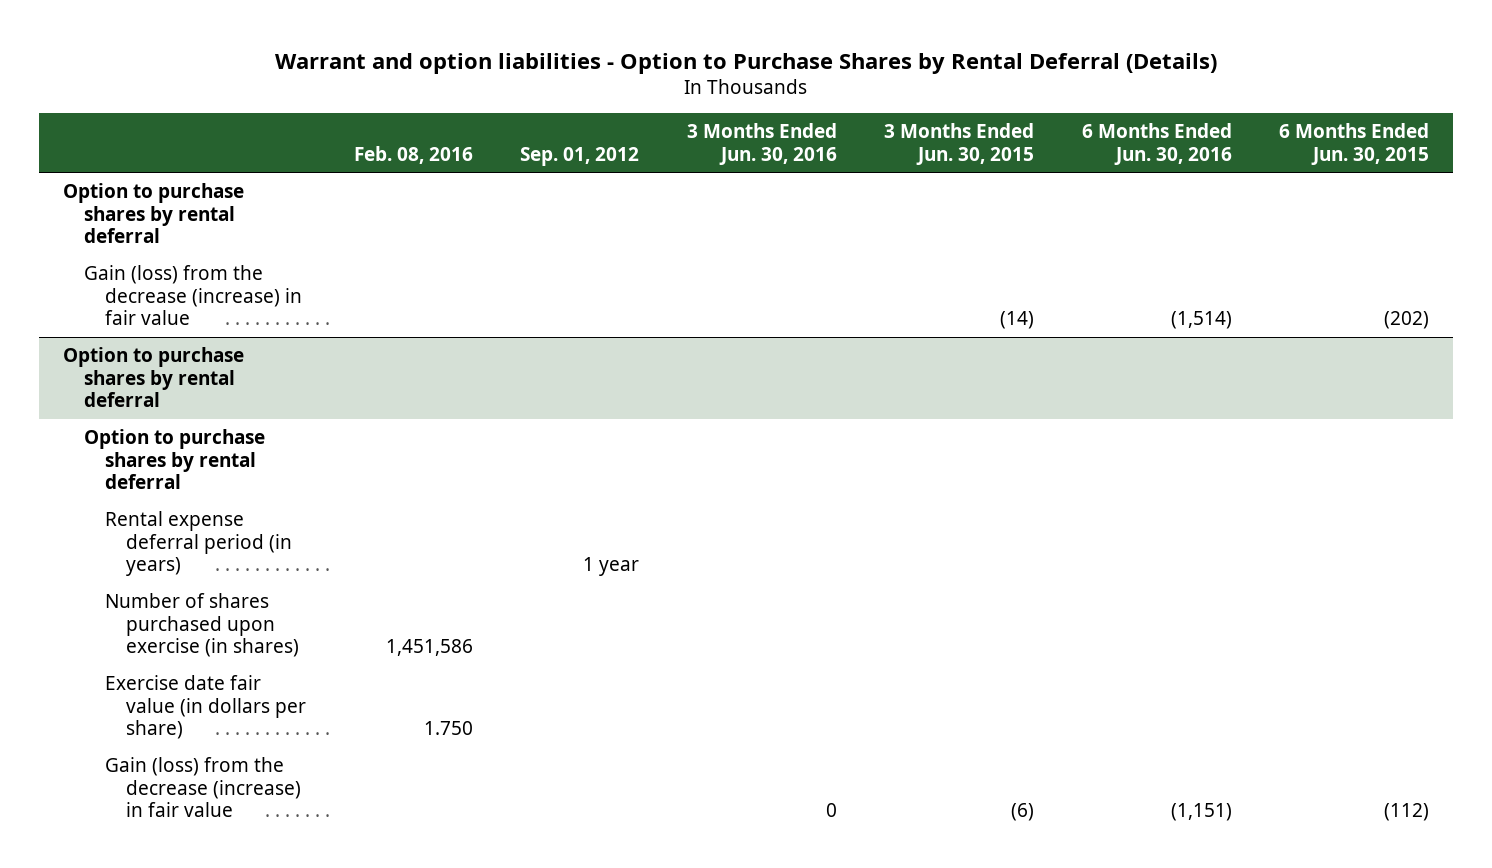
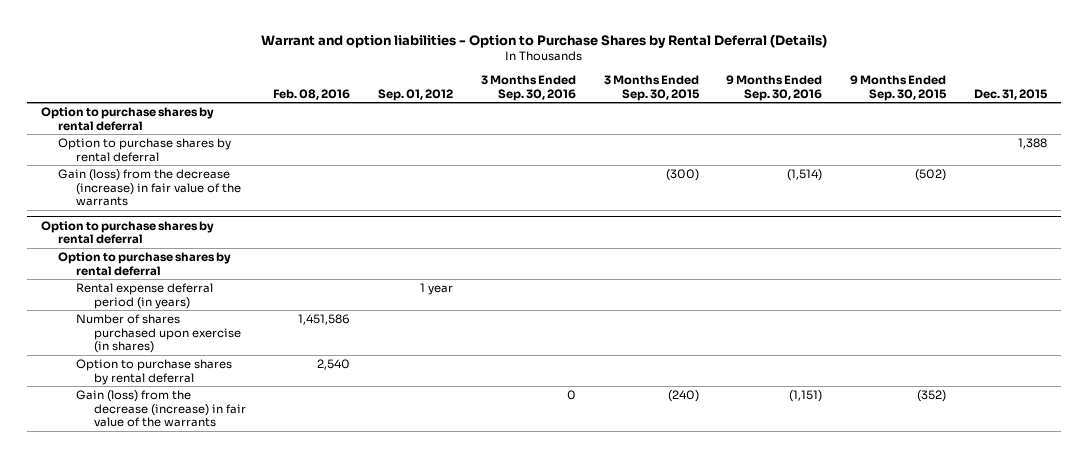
- | Feb. 08, 2016 | Sep. 01, 2012 | 3 Months Ended Jun. 30, 2016 | 3 Months Ended Jun. 30, 2015 | 6 Months Ended Jun. 30, 2016 | 6 Months Ended Jun. 30, 2015
+ | Feb. 08, 2016 | Sep. 01, 2012 | 3 Months Ended Sep. 30, 2016 | 3 Months Ended Sep. 30, 2015 | 9 Months Ended Sep. 30, 2016 | 9 Months Ended Sep. 30, 2015 | Dec. 31, 2015
- Gain (loss) from the decrease (increase) in fair value | | | | (14) | (1,514) | (202)
+ Option to purchase shares by rental deferral | | | | | | | 1,388
+ Gain (loss) from the decrease (increase) in fair value of the warrants | | | | (300) | (1,514) | (502) |
@ Option to purchase shares by rental deferral
- Exercise date fair value (in dollars per share) | 1.750 | | | | |
- Gain (loss) from the decrease (increase) in fair value | | | 0 | (6) | (1,151) | (112)
+ Option to purchase shares by rental deferral | 2,540 | | | | | |
+ Gain (loss) from the decrease (increase) in fair value of the warrants | | | 0 | (240) | (1,151) | (352) |

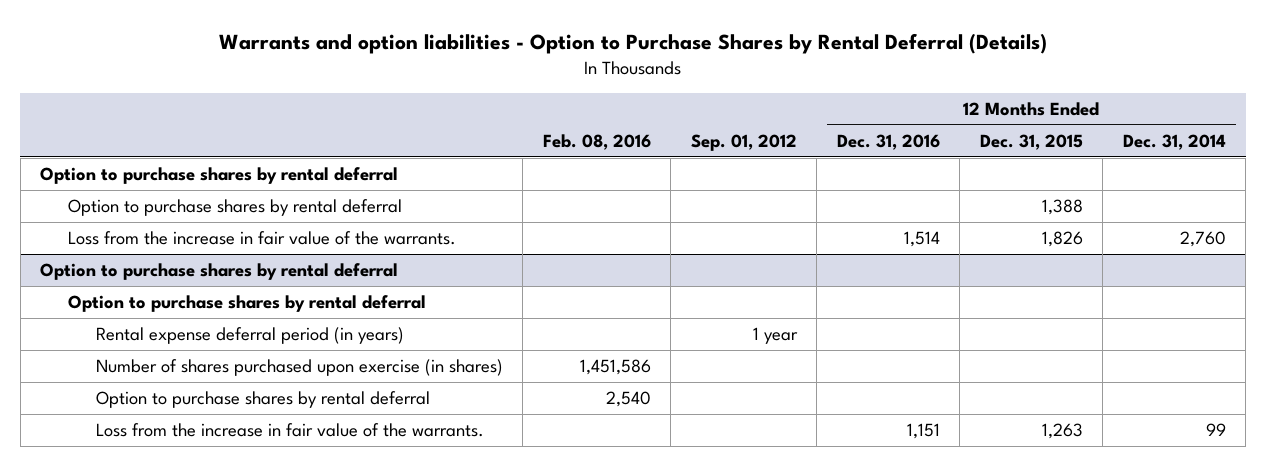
- Warrant and option liabilities - Option to Purchase Shares by Rental Deferral (Details)
+ Warrants and option liabilities - Option to Purchase Shares by Rental Deferral (Details)
- | Feb. 08, 2016 | Sep. 01, 2012 | 3 Months Ended Sep. 30, 2016 | 3 Months Ended Sep. 30, 2015 | 9 Months Ended Sep. 30, 2016 | 9 Months Ended Sep. 30, 2015 | Dec. 31, 2015
+ | Feb. 08, 2016 | Sep. 01, 2012 | 12 Months Ended Dec. 31, 2016 | 12 Months Ended Dec. 31, 2015 | 12 Months Ended Dec. 31, 2014
- Gain (loss) from the decrease (increase) in fair value of the warrants | | | | (300) | (1,514) | (502) |
+ Loss from the increase in fair value of the warrants. | | | 1,514 | 1,826 | 2,760
@ Option to purchase shares by rental deferral
- Gain (loss) from the decrease (increase) in fair value of the warrants | | | 0 | (240) | (1,151) | (352) |
+ Loss from the increase in fair value of the warrants. | | | 1,151 | 1,263 | 99

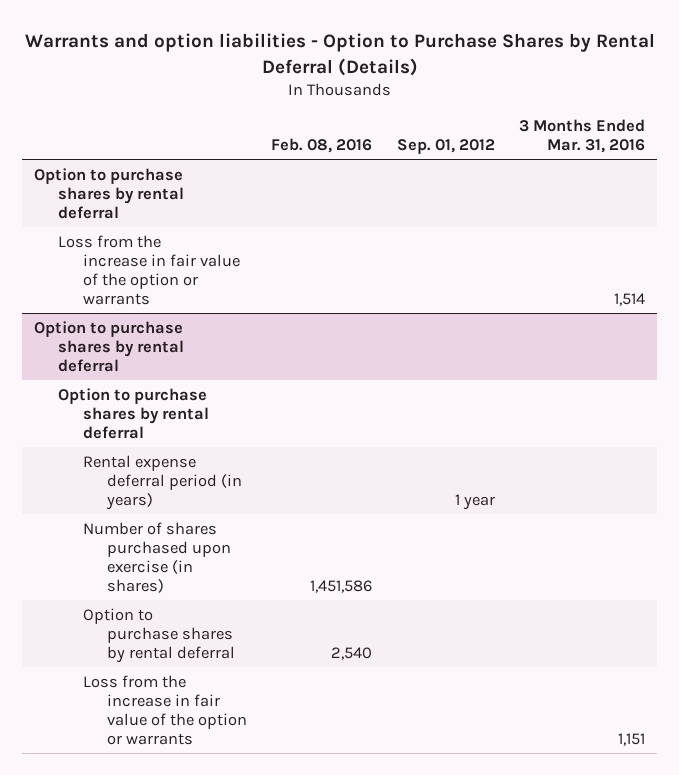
- | Feb. 08, 2016 | Sep. 01, 2012 | 12 Months Ended Dec. 31, 2016 | 12 Months Ended Dec. 31, 2015 | 12 Months Ended Dec. 31, 2014
+ | Feb. 08, 2016 | Sep. 01, 2012 | 3 Months Ended Mar. 31, 2016
- Option to purchase shares by rental deferral | | | | 1,388 |
- Loss from the increase in fair value of the warrants. | | | 1,514 | 1,826 | 2,760
+ Loss from the increase in fair value of the option or warrants | | | 1,514
@ Option to purchase shares by rental deferral
- Loss from the increase in fair value of the warrants. | | | 1,151 | 1,263 | 99
+ Loss from the increase in fair value of the option or warrants | | | 1,151

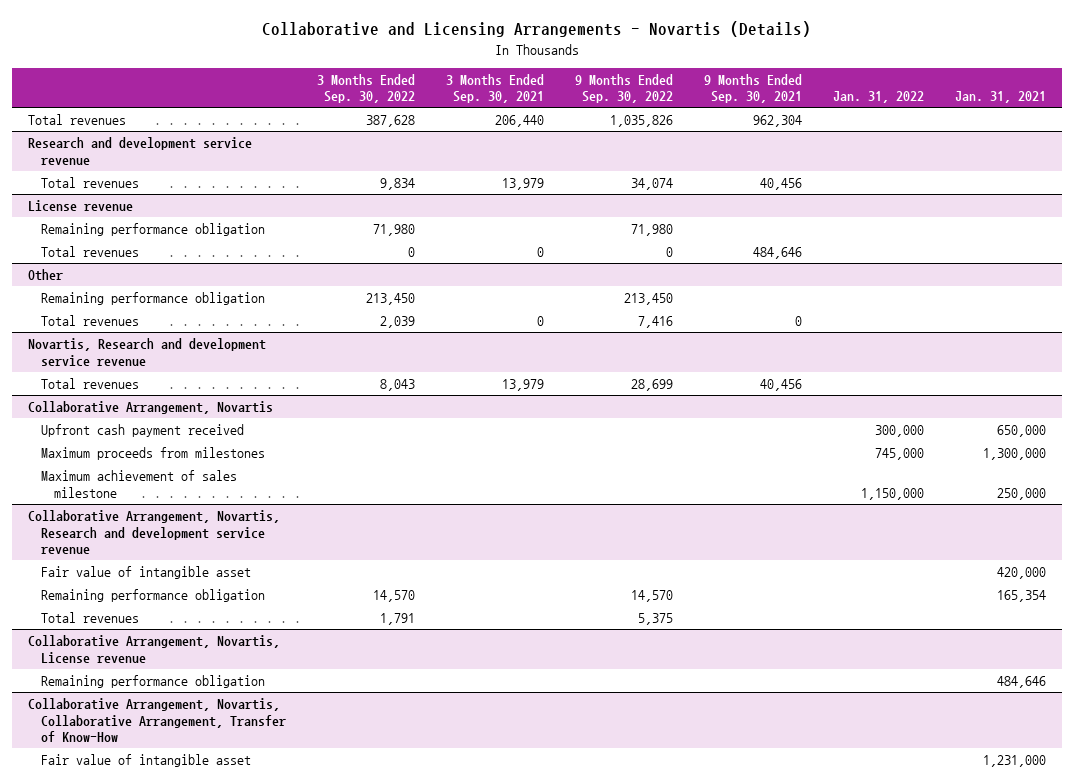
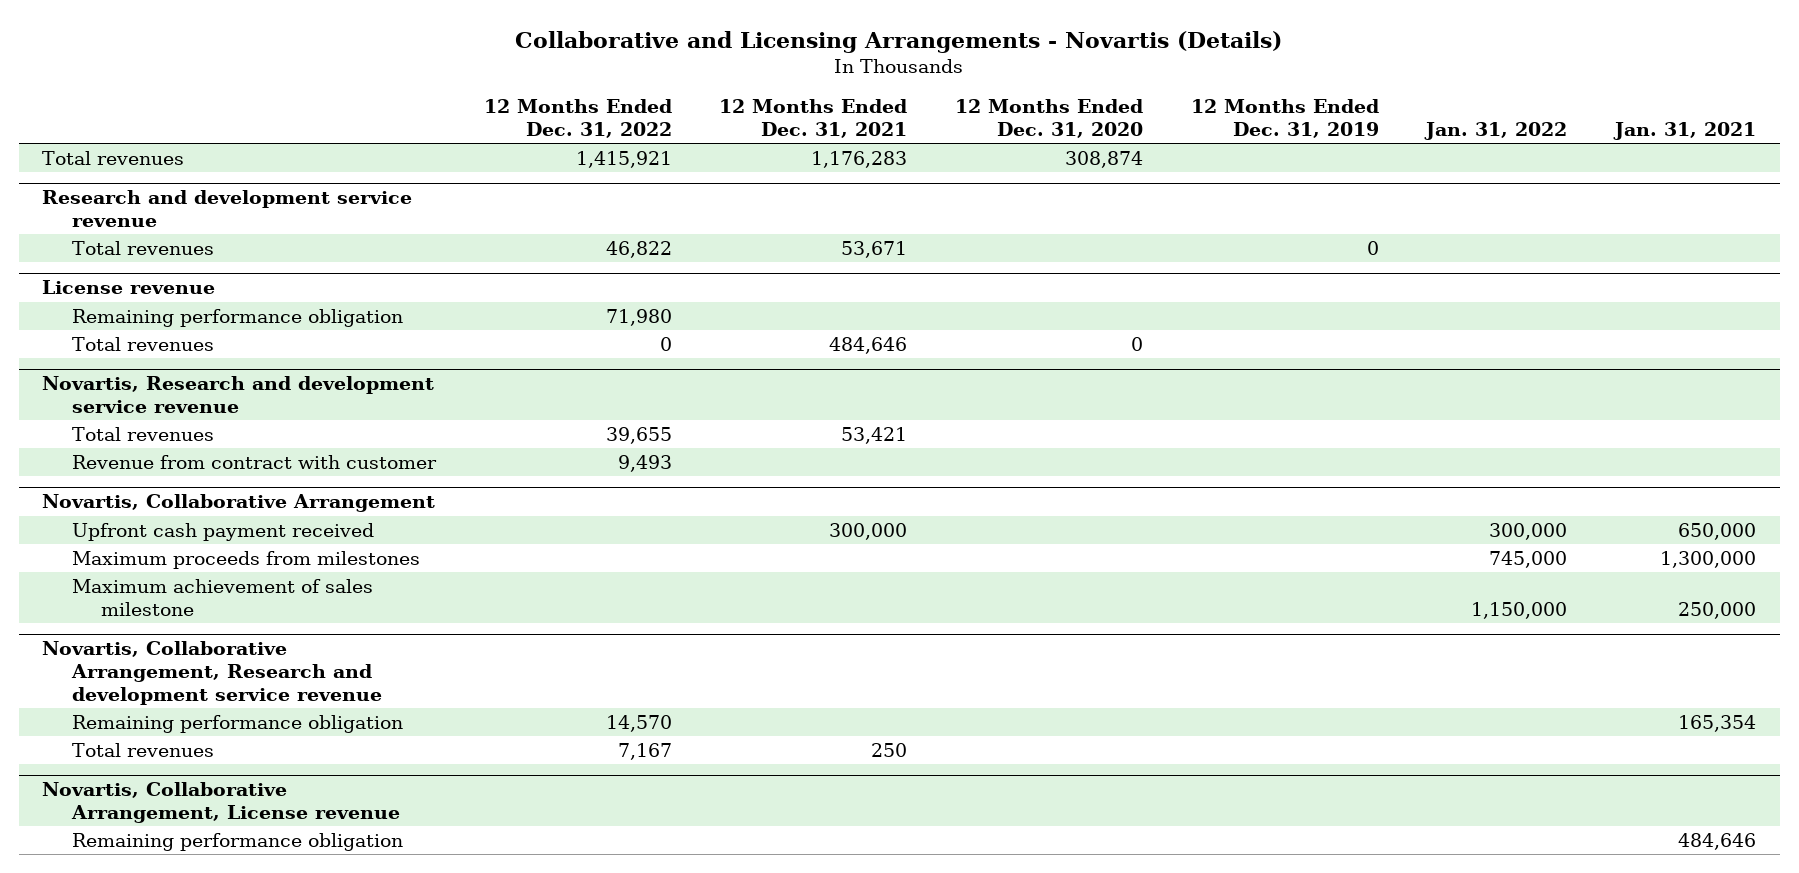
- | 3 Months Ended Sep. 30, 2022 | 3 Months Ended Sep. 30, 2021 | 9 Months Ended Sep. 30, 2022 | 9 Months Ended Sep. 30, 2021 | Jan. 31, 2022 | Jan. 31, 2021
+ | 12 Months Ended Dec. 31, 2022 | 12 Months Ended Dec. 31, 2021 | 12 Months Ended Dec. 31, 2020 | 12 Months Ended Dec. 31, 2019 | Jan. 31, 2022 | Jan. 31, 2021
- Other
- Remaining performance obligation | 213,450 | | 213,450 | | |
- Total revenues | 2,039 | 0 | 7,416 | 0 | |
- Collaborative Arrangement, Novartis
@ Novartis, Research and development service revenue
+ Revenue from contract with customer | 9,493 | | | | |
+ Novartis, Collaborative Arrangement
- Collaborative Arrangement, Novartis, Research and development service revenue
- Fair value of intangible asset | | | | | | 420,000
+ Novartis, Collaborative Arrangement, Research and development service revenue
- Collaborative Arrangement, Novartis, License revenue
+ Novartis, Collaborative Arrangement, License revenue
- Collaborative Arrangement, Novartis, Collaborative Arrangement, Transfer of Know-How
- Fair value of intangible asset | | | | | | 1,231,000

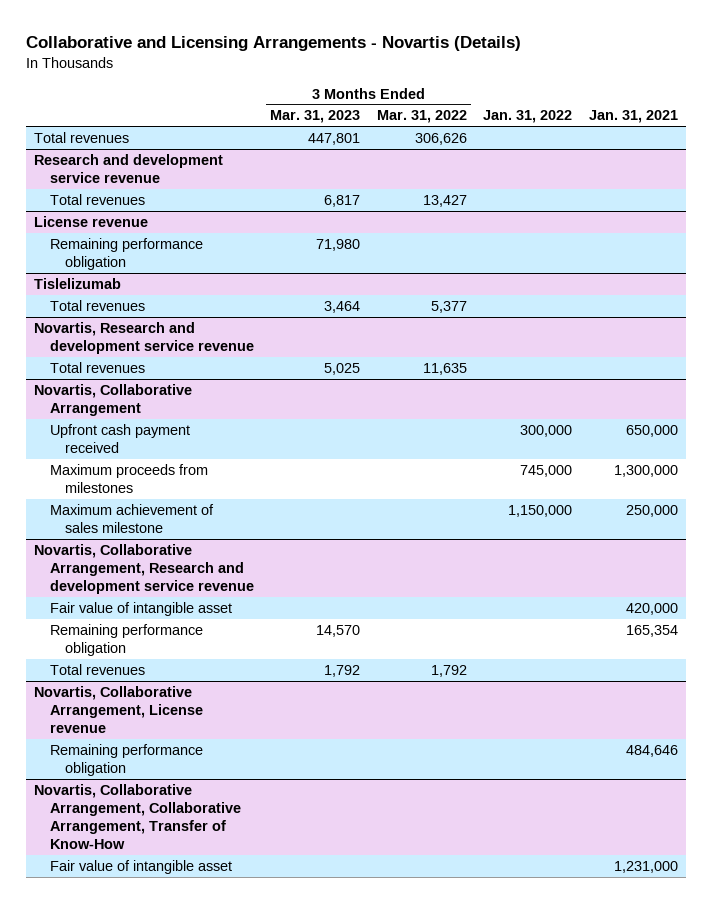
- | 12 Months Ended Dec. 31, 2022 | 12 Months Ended Dec. 31, 2021 | 12 Months Ended Dec. 31, 2020 | 12 Months Ended Dec. 31, 2019 | Jan. 31, 2022 | Jan. 31, 2021
+ | 3 Months Ended Mar. 31, 2023 | 3 Months Ended Mar. 31, 2022 | Jan. 31, 2022 | Jan. 31, 2021
@ License revenue
- Total revenues | 0 | 484,646 | 0 | | |
+ Tislelizumab
+ Total revenues | 3,464 | 5,377 | |
@ Novartis, Research and development service revenue
- Revenue from contract with customer | 9,493 | | | | |
@ Novartis, Collaborative Arrangement, Research and development service revenue
+ Fair value of intangible asset | | | | 420,000
+ Novartis, Collaborative Arrangement, Collaborative Arrangement, Transfer of Know-How
+ Fair value of intangible asset | | | | 1,231,000

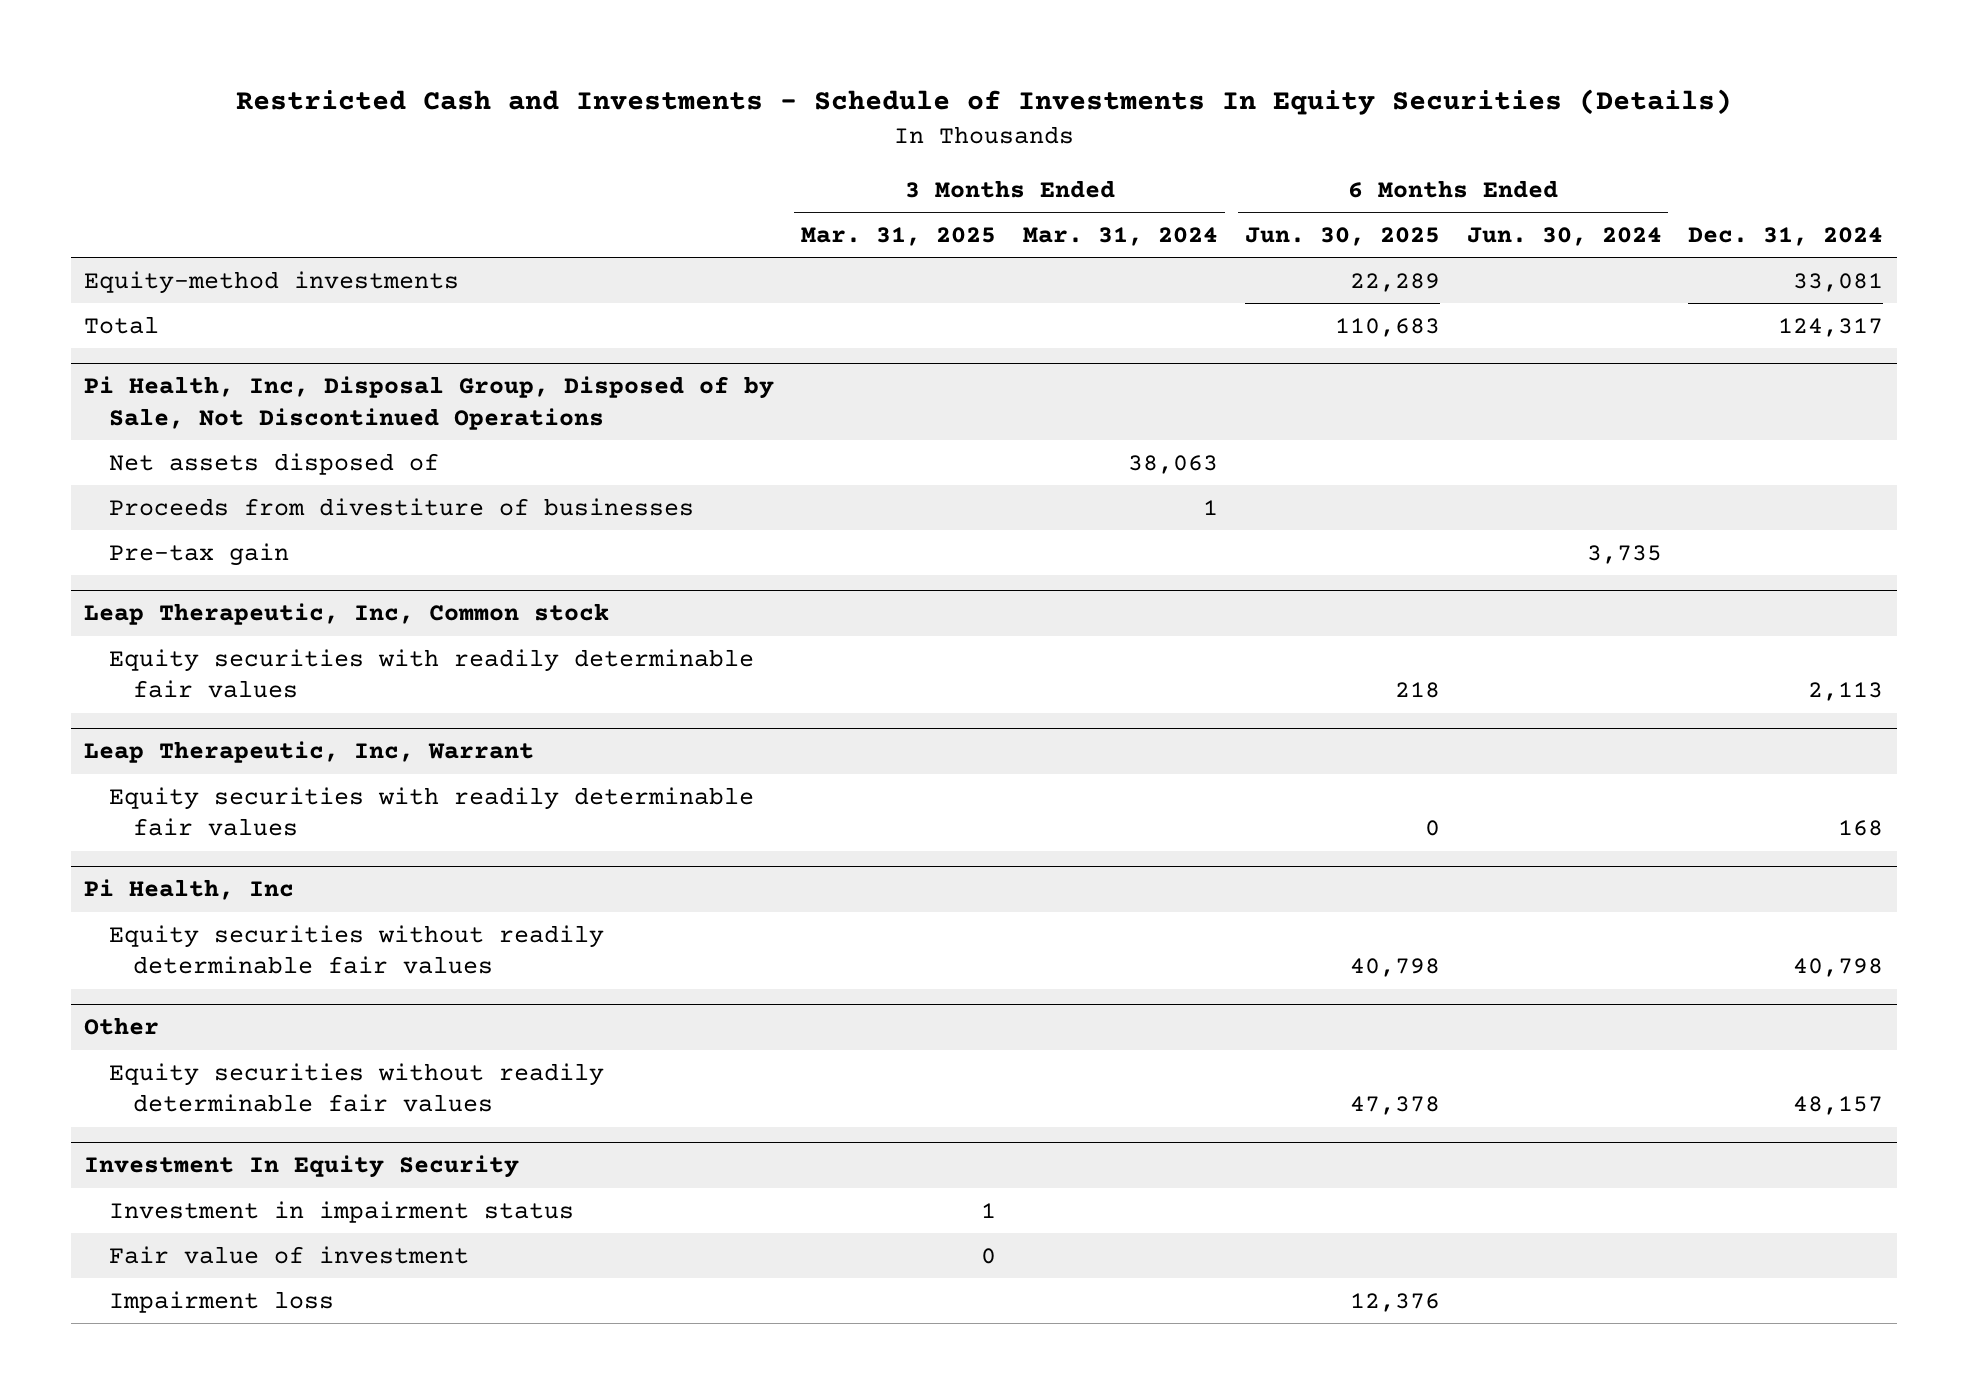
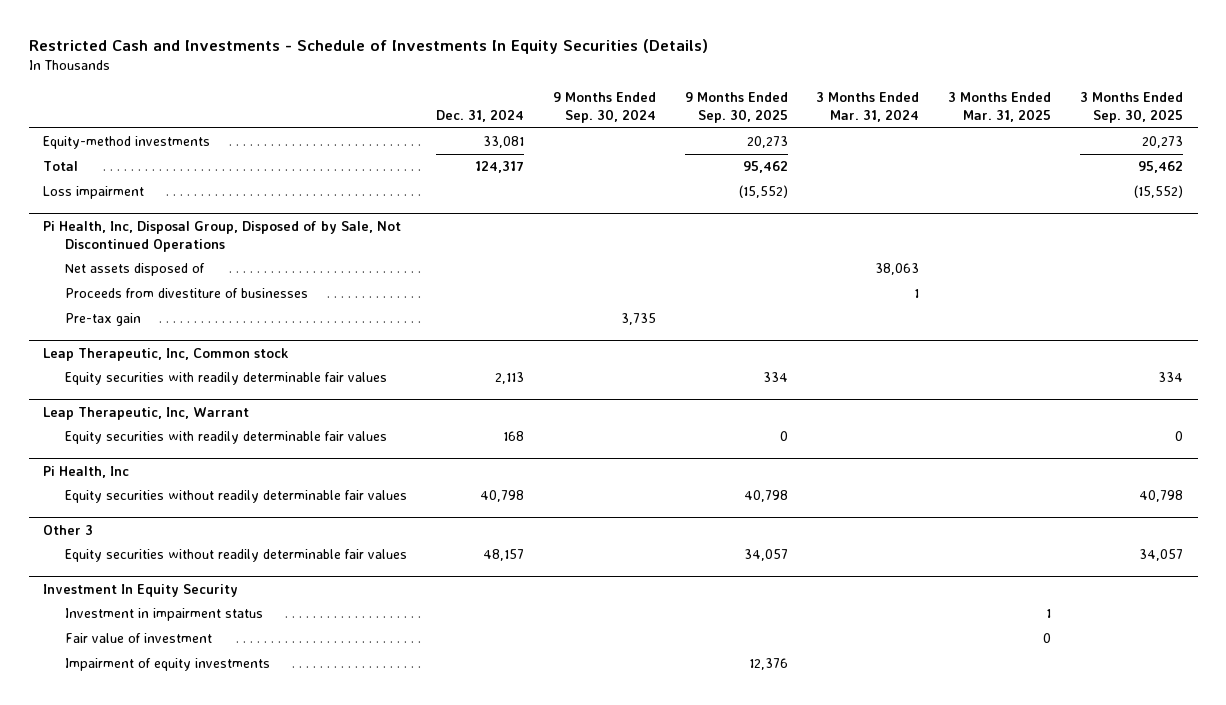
- | 3 Months Ended Mar. 31, 2025 | 3 Months Ended Mar. 31, 2024 | 6 Months Ended Jun. 30, 2025 | 6 Months Ended Jun. 30, 2024 | Dec. 31, 2024
+ | Dec. 31, 2024 | 9 Months Ended Sep. 30, 2024 | 9 Months Ended Sep. 30, 2025 | 3 Months Ended Mar. 31, 2024 | 3 Months Ended Mar. 31, 2025 | 3 Months Ended Sep. 30, 2025
+ Loss impairment | | | (15,552) | | | (15,552)
- Other
+ Other 3
@ Investment In Equity Security
- Impairment loss | | | 12,376 | |
+ Impairment of equity investments | | | 12,376 | | |

